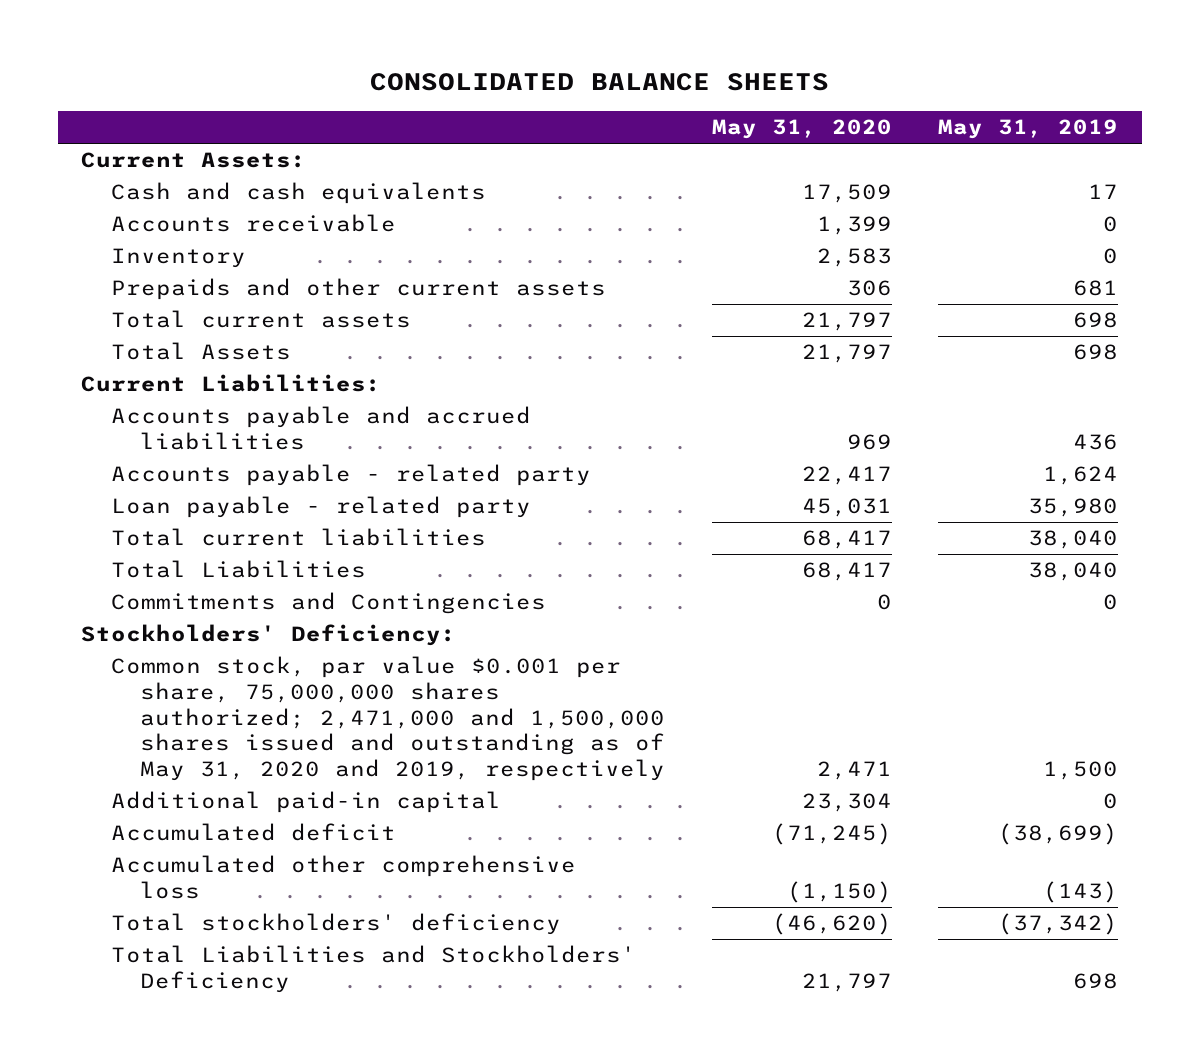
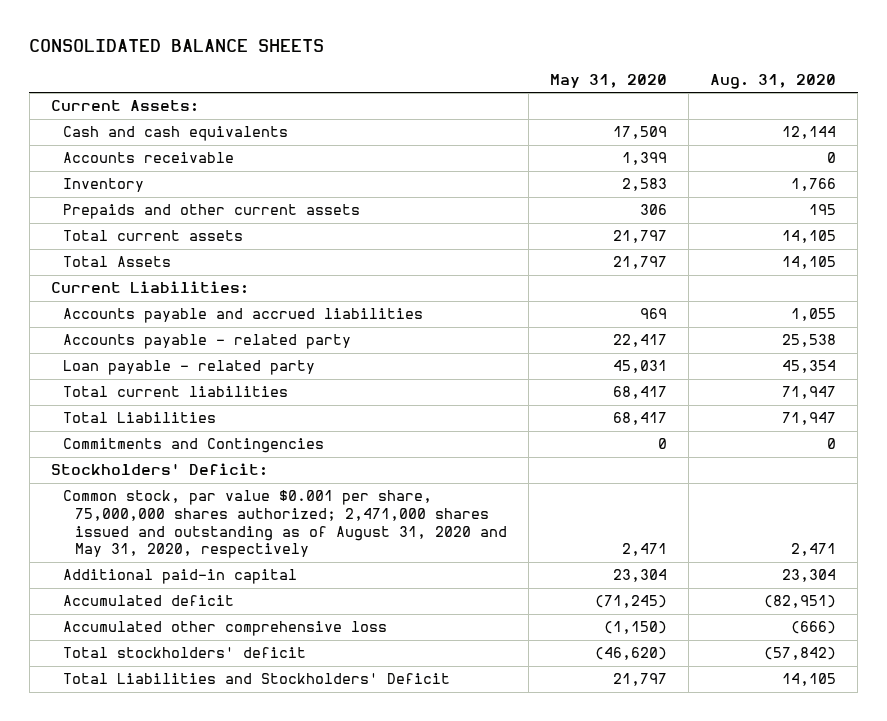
- | May 31, 2020 | May 31, 2019
+ | May 31, 2020 | Aug. 31, 2020
- Stockholders' Deficiency:
- Common stock, par value $0.001 per share, 75,000,000 shares authorized; 2,471,000 and 1,500,000 shares issued and outstanding as of May 31, 2020 and 2019, respectively | 2,471 | 1,500
+ Stockholders' Deficit:
+ Common stock, par value $0.001 per share, 75,000,000 shares authorized; 2,471,000 shares issued and outstanding as of August 31, 2020 and May 31, 2020, respectively | 2,471 | 2,471
- Total stockholders' deficiency | (46,620) | (37,342)
- Total Liabilities and Stockholders' Deficiency | 21,797 | 698
+ Total stockholders' deficit | (46,620) | (57,842)
+ Total Liabilities and Stockholders' Deficit | 21,797 | 14,105

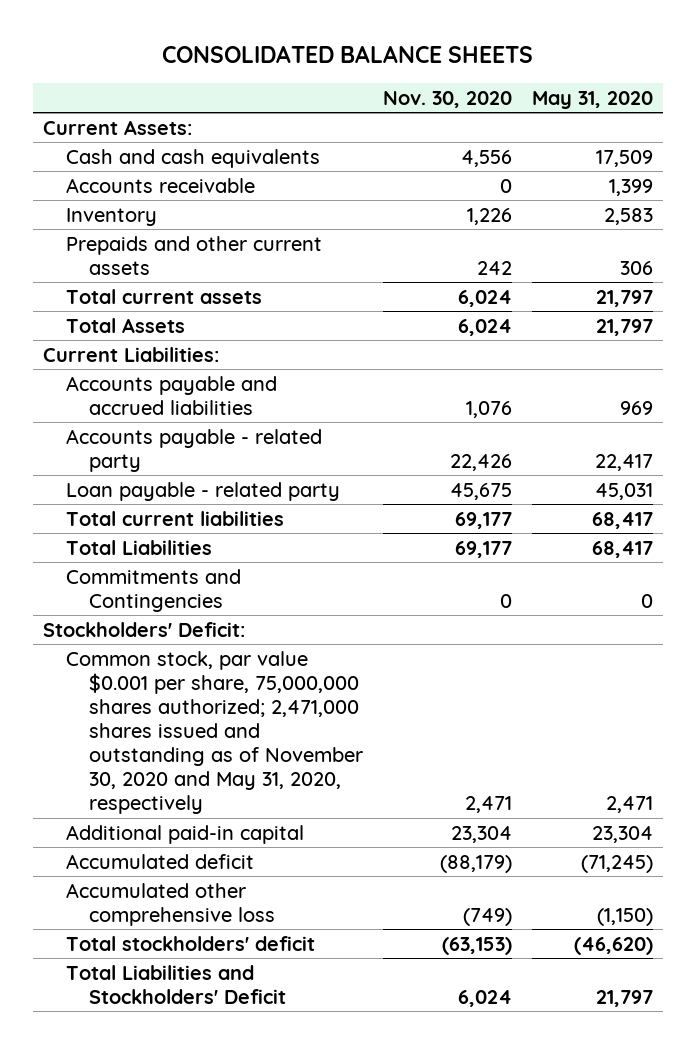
- | May 31, 2020 | Aug. 31, 2020
+ | Nov. 30, 2020 | May 31, 2020
- Common stock, par value $0.001 per share, 75,000,000 shares authorized; 2,471,000 shares issued and outstanding as of August 31, 2020 and May 31, 2020, respectively | 2,471 | 2,471
+ Common stock, par value $0.001 per share, 75,000,000 shares authorized; 2,471,000 shares issued and outstanding as of November 30, 2020 and May 31, 2020, respectively | 2,471 | 2,471

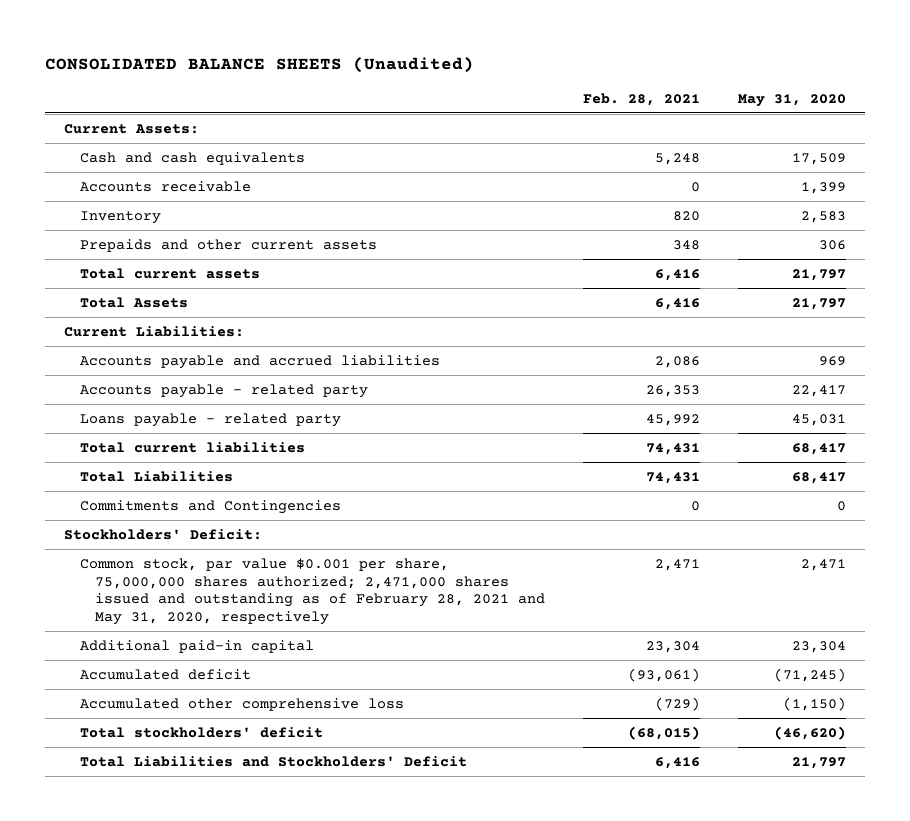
- CONSOLIDATED BALANCE SHEETS
+ CONSOLIDATED BALANCE SHEETS (Unaudited)
- | Nov. 30, 2020 | May 31, 2020
+ | Feb. 28, 2021 | May 31, 2020
- Loan payable - related party | 45,675 | 45,031
+ Loans payable - related party | 45,992 | 45,031
- Common stock, par value $0.001 per share, 75,000,000 shares authorized; 2,471,000 shares issued and outstanding as of November 30, 2020 and May 31, 2020, respectively | 2,471 | 2,471
+ Common stock, par value $0.001 per share, 75,000,000 shares authorized; 2,471,000 shares issued and outstanding as of February 28, 2021 and May 31, 2020, respectively | 2,471 | 2,471

